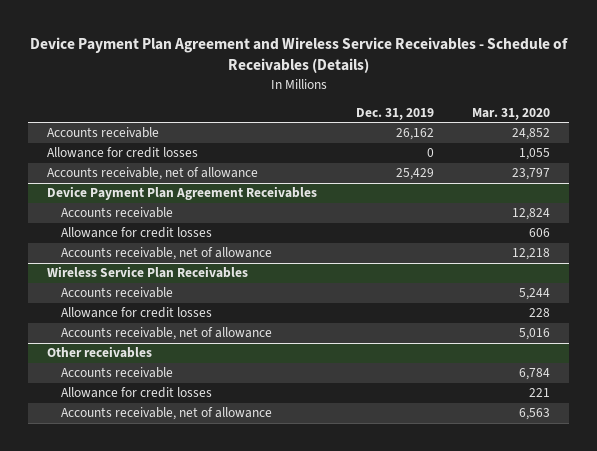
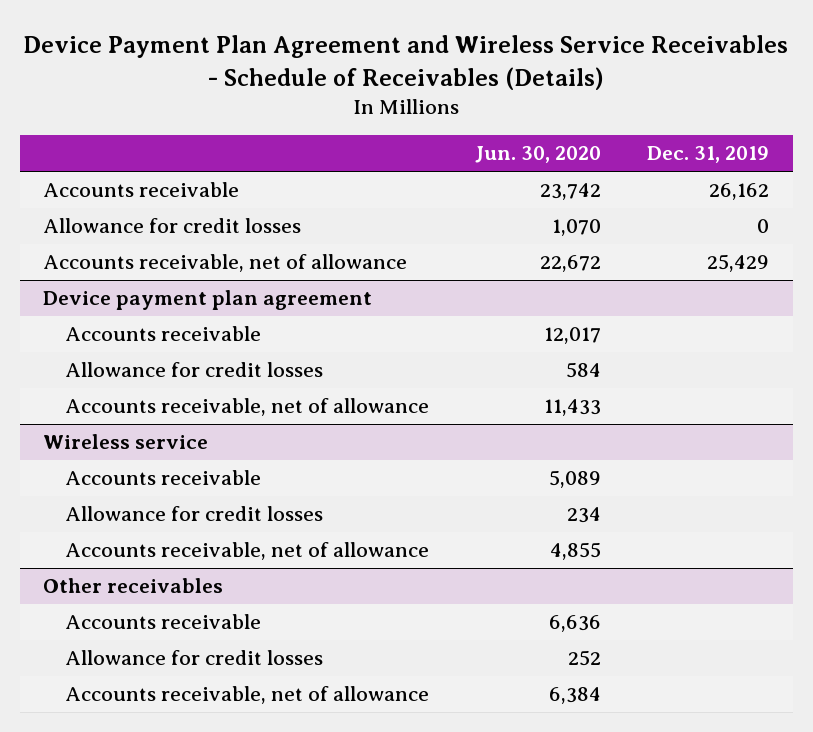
- | Dec. 31, 2019 | Mar. 31, 2020
+ | Jun. 30, 2020 | Dec. 31, 2019
- Device Payment Plan Agreement Receivables
+ Device payment plan agreement
- Wireless Service Plan Receivables
+ Wireless service

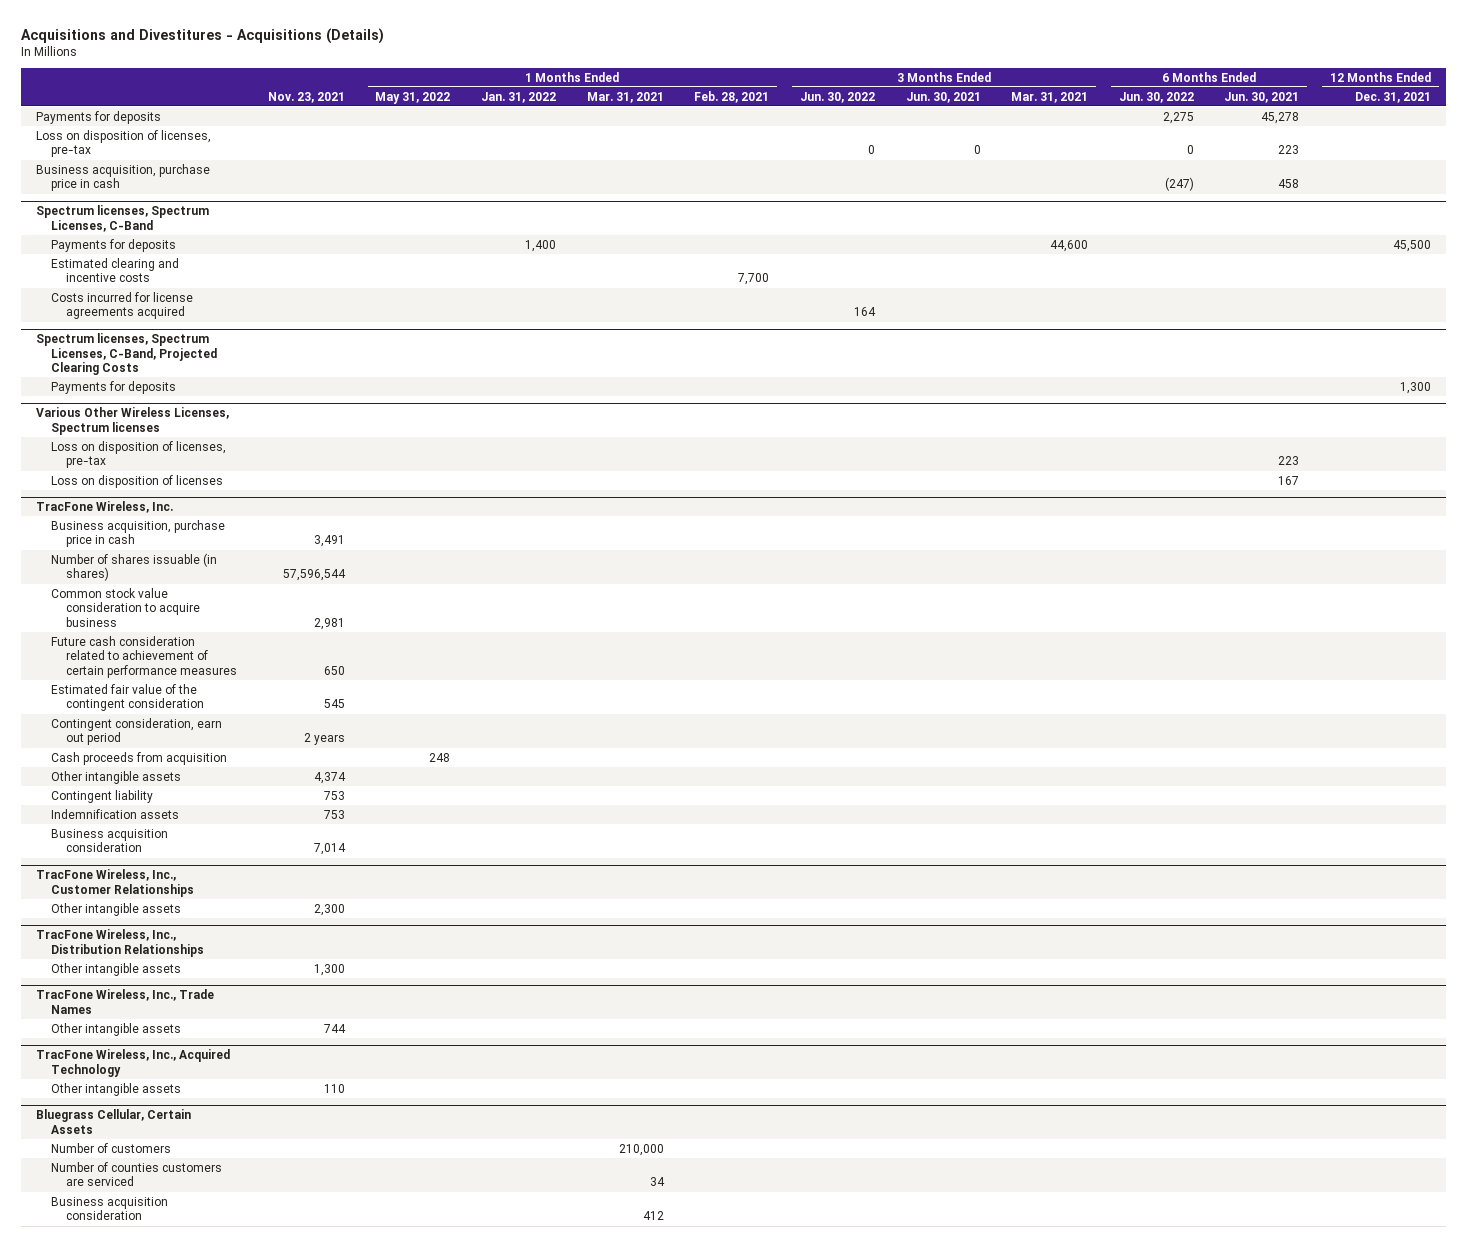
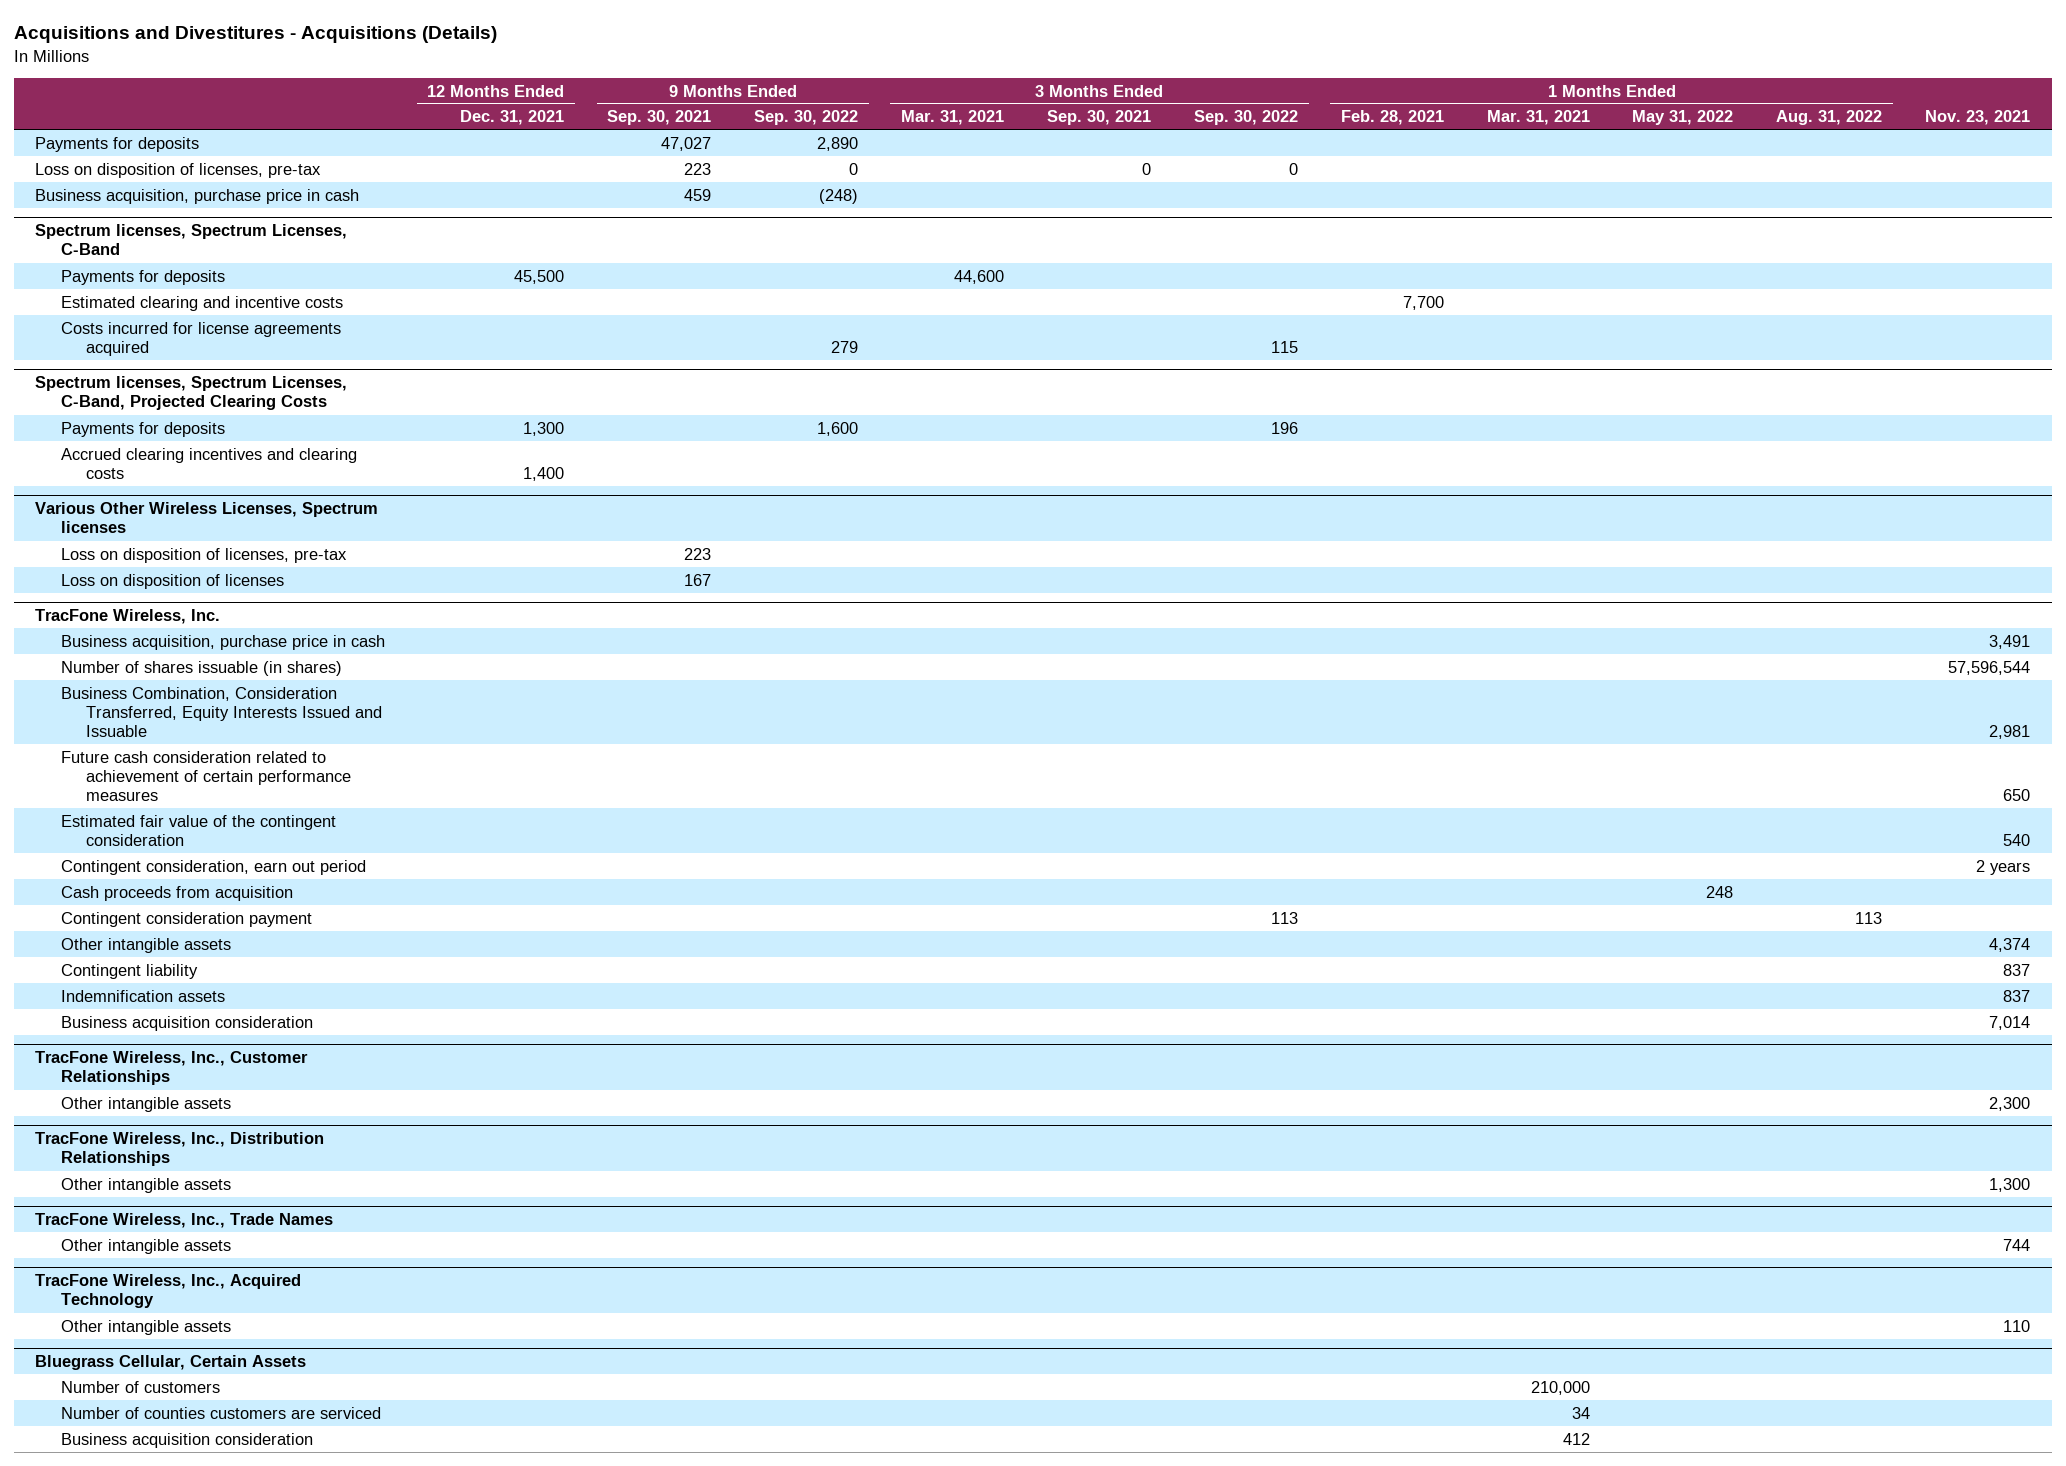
- | Nov. 23, 2021 | 1 Months Ended May 31, 2022 | 1 Months Ended Jan. 31, 2022 | 1 Months Ended Mar. 31, 2021 | 1 Months Ended Feb. 28, 2021 | 3 Months Ended Jun. 30, 2022 | 3 Months Ended Jun. 30, 2021 | 3 Months Ended Mar. 31, 2021 | 6 Months Ended Jun. 30, 2022 | 6 Months Ended Jun. 30, 2021 | 12 Months Ended Dec. 31, 2021
+ | 12 Months Ended Dec. 31, 2021 | 9 Months Ended Sep. 30, 2021 | 9 Months Ended Sep. 30, 2022 | 3 Months Ended Mar. 31, 2021 | 3 Months Ended Sep. 30, 2021 | 3 Months Ended Sep. 30, 2022 | 1 Months Ended Feb. 28, 2021 | 1 Months Ended Mar. 31, 2021 | 1 Months Ended May 31, 2022 | 1 Months Ended Aug. 31, 2022 | Nov. 23, 2021
@ Spectrum licenses, Spectrum Licenses, C-Band, Projected Clearing Costs
+ Accrued clearing incentives and clearing costs | 1,400 | | | | | | | | | |
@ TracFone Wireless, Inc.
- Common stock value consideration to acquire business | 2,981 | | | | | | | | | |
+ Business Combination, Consideration Transferred, Equity Interests Issued and Issuable | | | | | | | | | | | 2,981
- Estimated fair value of the contingent consideration | 545 | | | | | | | | | |
+ Estimated fair value of the contingent consideration | | | | | | | | | | | 540
+ Contingent consideration payment | | | | | | 113 | | | | 113 |
- Contingent liability | 753 | | | | | | | | | |
- Indemnification assets | 753 | | | | | | | | | |
+ Contingent liability | | | | | | | | | | | 837
+ Indemnification assets | | | | | | | | | | | 837

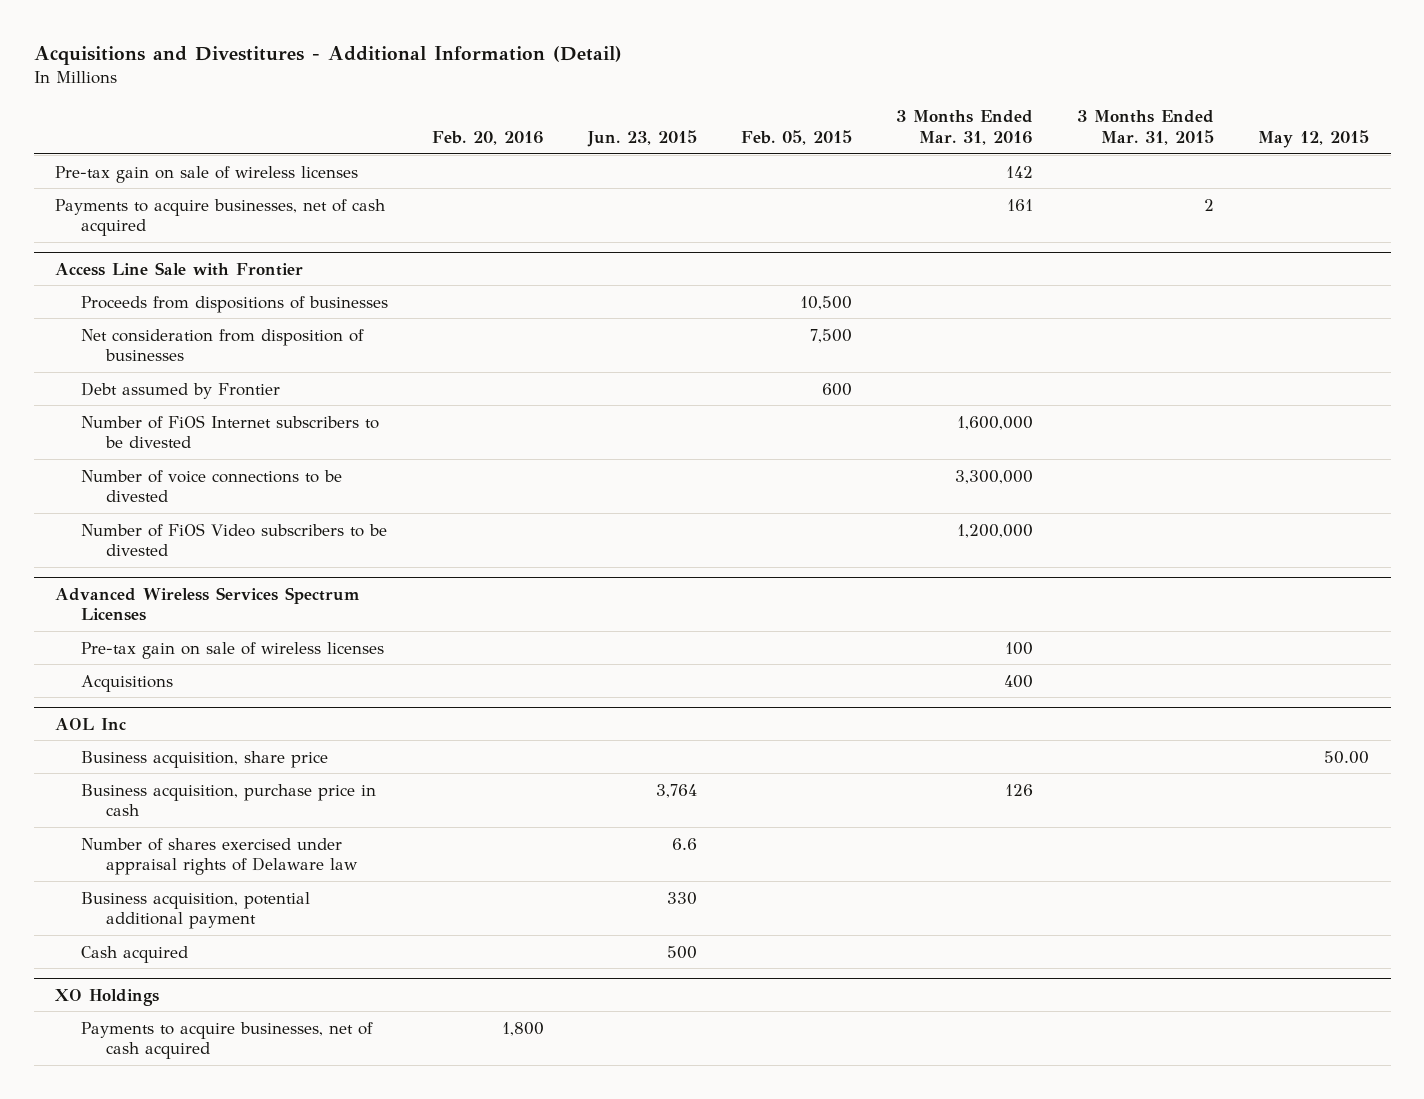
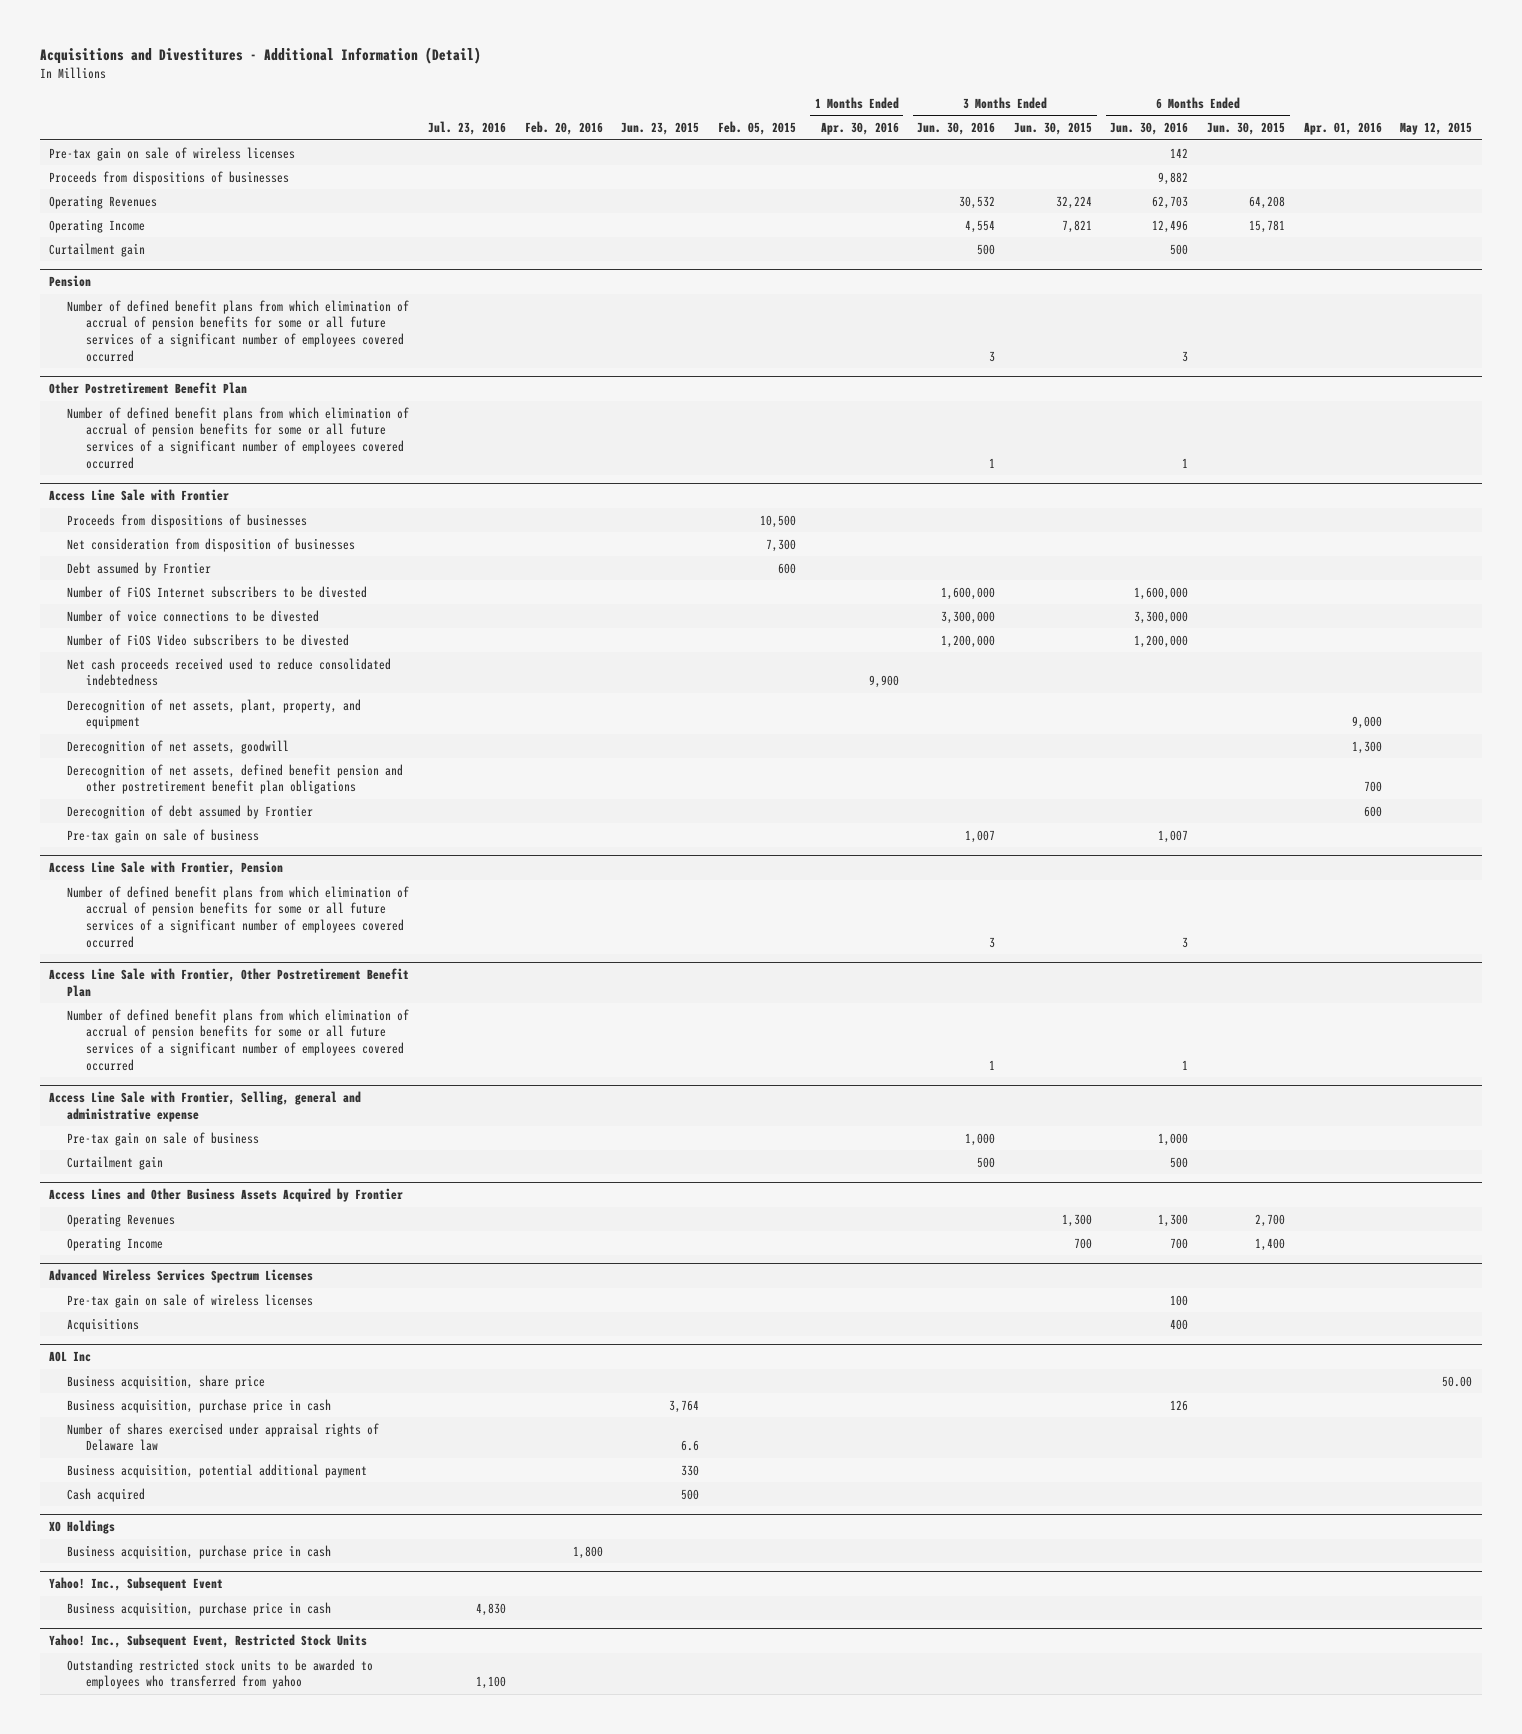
- | Feb. 20, 2016 | Jun. 23, 2015 | Feb. 05, 2015 | 3 Months Ended Mar. 31, 2016 | 3 Months Ended Mar. 31, 2015 | May 12, 2015
+ | Jul. 23, 2016 | Feb. 20, 2016 | Jun. 23, 2015 | Feb. 05, 2015 | 1 Months Ended Apr. 30, 2016 | 3 Months Ended Jun. 30, 2016 | 3 Months Ended Jun. 30, 2015 | 6 Months Ended Jun. 30, 2016 | 6 Months Ended Jun. 30, 2015 | Apr. 01, 2016 | May 12, 2015
- Payments to acquire businesses, net of cash acquired | | | | 161 | 2 |
+ Proceeds from dispositions of businesses | | | | | | | | 9,882 | | |
+ Operating Revenues | | | | | | 30,532 | 32,224 | 62,703 | 64,208 | |
+ Operating Income | | | | | | 4,554 | 7,821 | 12,496 | 15,781 | |
+ Curtailment gain | | | | | | 500 | | 500 | | |
+ Pension
+ Number of defined benefit plans from which elimination of accrual of pension benefits for some or all future services of a significant number of employees covered occurred | | | | | | 3 | | 3 | | |
+ Other Postretirement Benefit Plan
+ Number of defined benefit plans from which elimination of accrual of pension benefits for some or all future services of a significant number of employees covered occurred | | | | | | 1 | | 1 | | |
@ Access Line Sale with Frontier
- Net consideration from disposition of businesses | | | 7,500 | | |
+ Net consideration from disposition of businesses | | | | 7,300 | | | | | | |
+ Net cash proceeds received used to reduce consolidated indebtedness | | | | | 9,900 | | | | | |
+ Derecognition of net assets, plant, property, and equipment | | | | | | | | | | 9,000 |
+ Derecognition of net assets, goodwill | | | | | | | | | | 1,300 |
+ Derecognition of net assets, defined benefit pension and other postretirement benefit plan obligations | | | | | | | | | | 700 |
+ Derecognition of debt assumed by Frontier | | | | | | | | | | 600 |
+ Pre-tax gain on sale of business | | | | | | 1,007 | | 1,007 | | |
+ Access Line Sale with Frontier, Pension
+ Number of defined benefit plans from which elimination of accrual of pension benefits for some or all future services of a significant number of employees covered occurred | | | | | | 3 | | 3 | | |
+ Access Line Sale with Frontier, Other Postretirement Benefit Plan
+ Number of defined benefit plans from which elimination of accrual of pension benefits for some or all future services of a significant number of employees covered occurred | | | | | | 1 | | 1 | | |
+ Access Line Sale with Frontier, Selling, general and administrative expense
+ Pre-tax gain on sale of business | | | | | | 1,000 | | 1,000 | | |
+ Curtailment gain | | | | | | 500 | | 500 | | |
+ Access Lines and Other Business Assets Acquired by Frontier
+ Operating Revenues | | | | | | | 1,300 | 1,300 | 2,700 | |
+ Operating Income | | | | | | | 700 | 700 | 1,400 | |
@ XO Holdings
- Payments to acquire businesses, net of cash acquired | 1,800 | | | | |
+ Business acquisition, purchase price in cash | | 1,800 | | | | | | | | |
+ Yahoo! Inc., Subsequent Event
+ Business acquisition, purchase price in cash | 4,830 | | | | | | | | | |
+ Yahoo! Inc., Subsequent Event, Restricted Stock Units
+ Outstanding restricted stock units to be awarded to employees who transferred from yahoo | 1,100 | | | | | | | | | |

